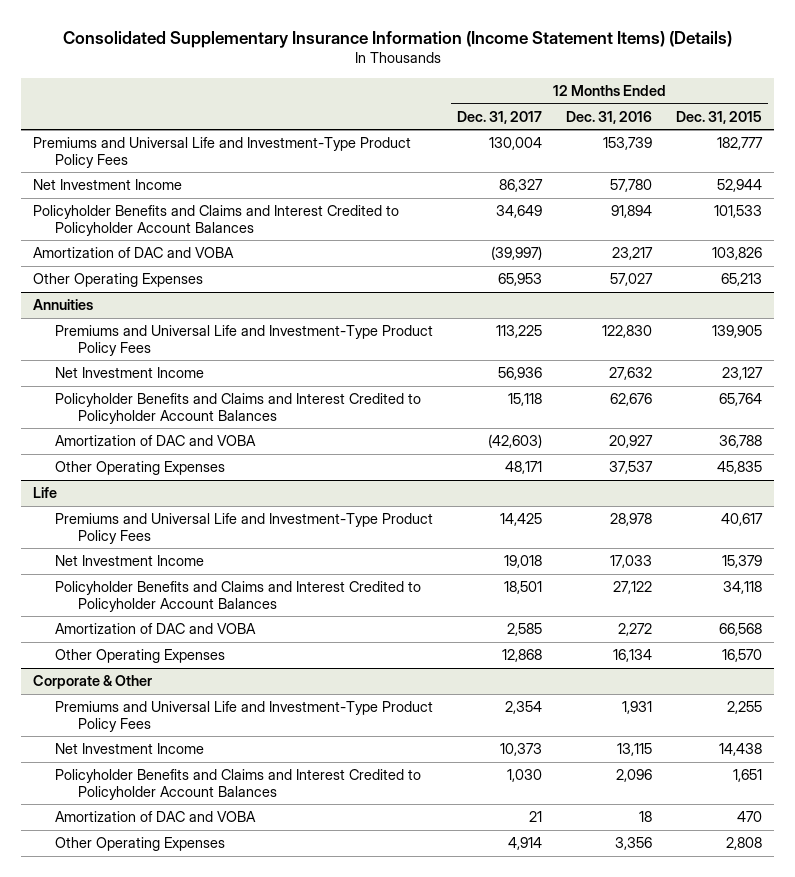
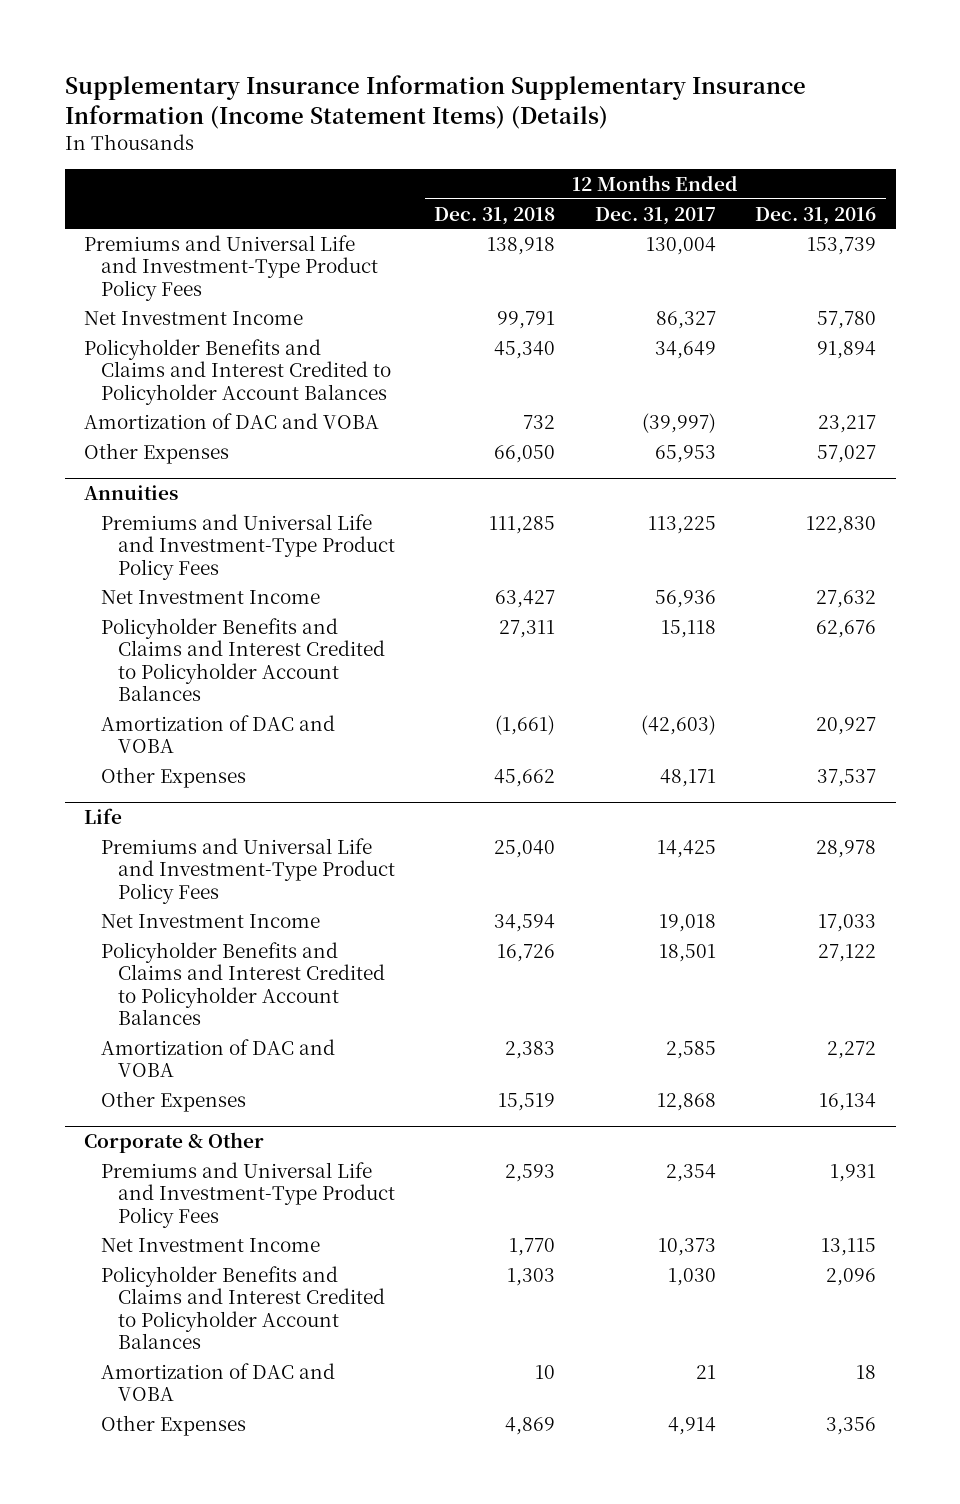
- Consolidated Supplementary Insurance Information (Income Statement Items) (Details)
+ Supplementary Insurance Information Supplementary Insurance Information (Income Statement Items) (Details)
- | 12 Months Ended Dec. 31, 2017 | 12 Months Ended Dec. 31, 2016 | 12 Months Ended Dec. 31, 2015
+ | 12 Months Ended Dec. 31, 2018 | 12 Months Ended Dec. 31, 2017 | 12 Months Ended Dec. 31, 2016
- Other Operating Expenses | 65,953 | 57,027 | 65,213
+ Other Expenses | 66,050 | 65,953 | 57,027
@ Annuities
- Other Operating Expenses | 48,171 | 37,537 | 45,835
+ Other Expenses | 45,662 | 48,171 | 37,537
@ Life
- Other Operating Expenses | 12,868 | 16,134 | 16,570
+ Other Expenses | 15,519 | 12,868 | 16,134
@ Corporate & Other
- Other Operating Expenses | 4,914 | 3,356 | 2,808
+ Other Expenses | 4,869 | 4,914 | 3,356

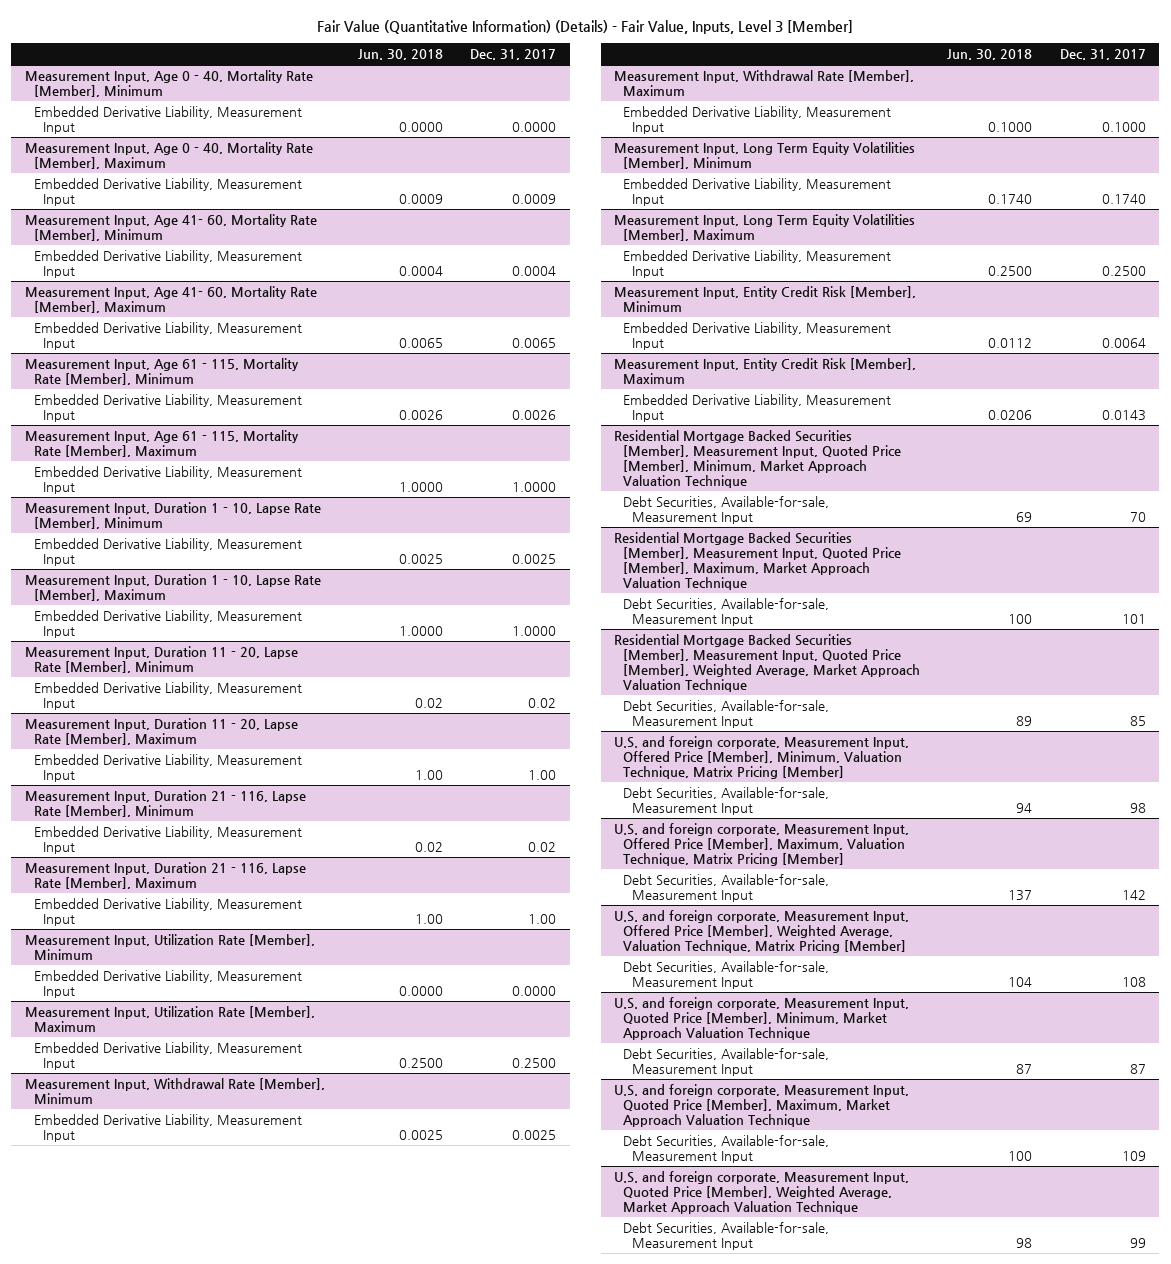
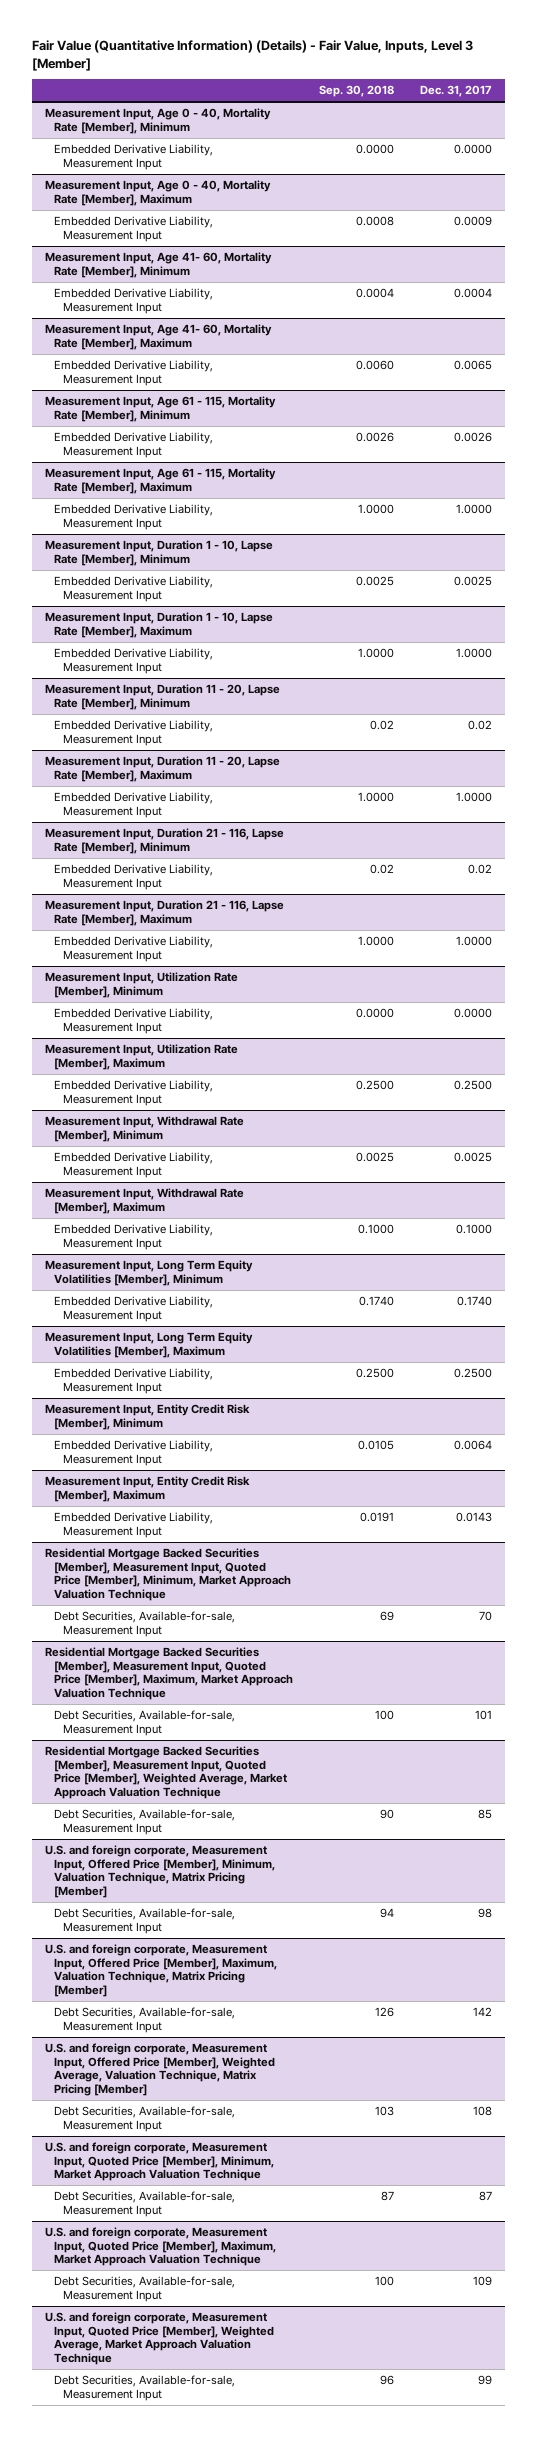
- | Jun. 30, 2018 | Dec. 31, 2017
+ | Sep. 30, 2018 | Dec. 31, 2017
@ Measurement Input, Duration 11 - 20, Lapse Rate [Member], Maximum
- Embedded Derivative Liability, Measurement Input | 1.00 | 1.00
+ Embedded Derivative Liability, Measurement Input | 1.0000 | 1.0000
@ Measurement Input, Duration 21 - 116, Lapse Rate [Member], Maximum
- Embedded Derivative Liability, Measurement Input | 1.00 | 1.00
+ Embedded Derivative Liability, Measurement Input | 1.0000 | 1.0000

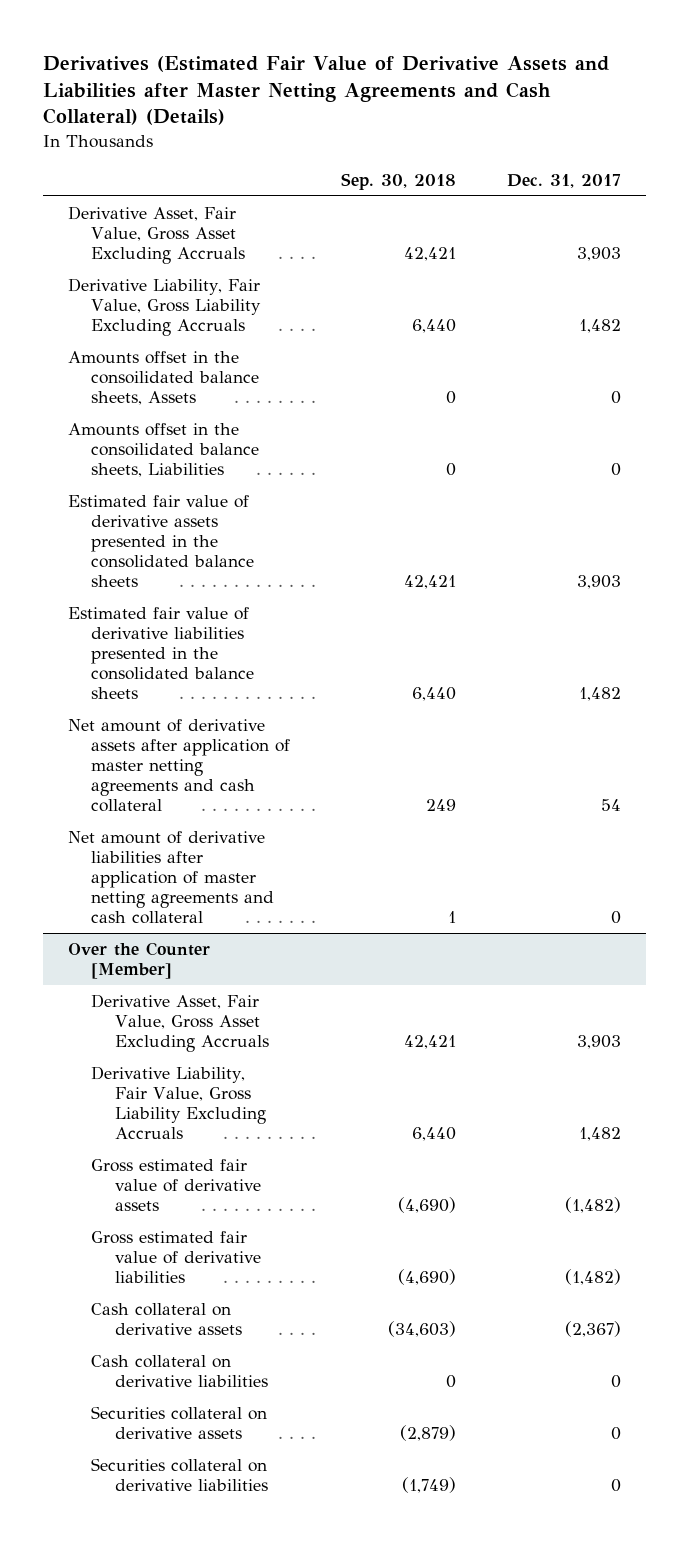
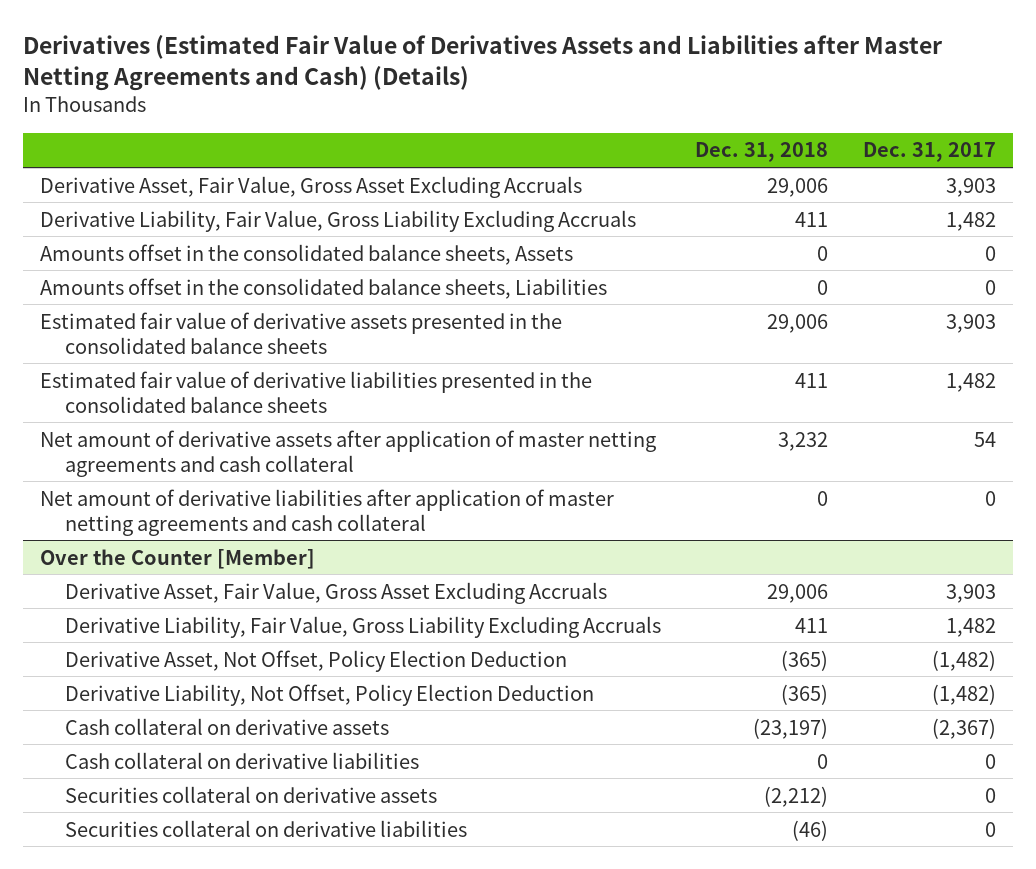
- Derivatives (Estimated Fair Value of Derivative Assets and Liabilities after Master Netting Agreements and Cash Collateral) (Details)
+ Derivatives (Estimated Fair Value of Derivatives Assets and Liabilities after Master Netting Agreements and Cash) (Details)
- | Sep. 30, 2018 | Dec. 31, 2017
+ | Dec. 31, 2018 | Dec. 31, 2017
- Amounts offset in the consoilidated balance sheets, Assets | 0 | 0
- Amounts offset in the consoilidated balance sheets, Liabilities | 0 | 0
+ Amounts offset in the consolidated balance sheets, Assets | 0 | 0
+ Amounts offset in the consolidated balance sheets, Liabilities | 0 | 0
@ Over the Counter [Member]
- Gross estimated fair value of derivative assets | (4,690) | (1,482)
- Gross estimated fair value of derivative liabilities | (4,690) | (1,482)
+ Derivative Asset, Not Offset, Policy Election Deduction | (365) | (1,482)
+ Derivative Liability, Not Offset, Policy Election Deduction | (365) | (1,482)

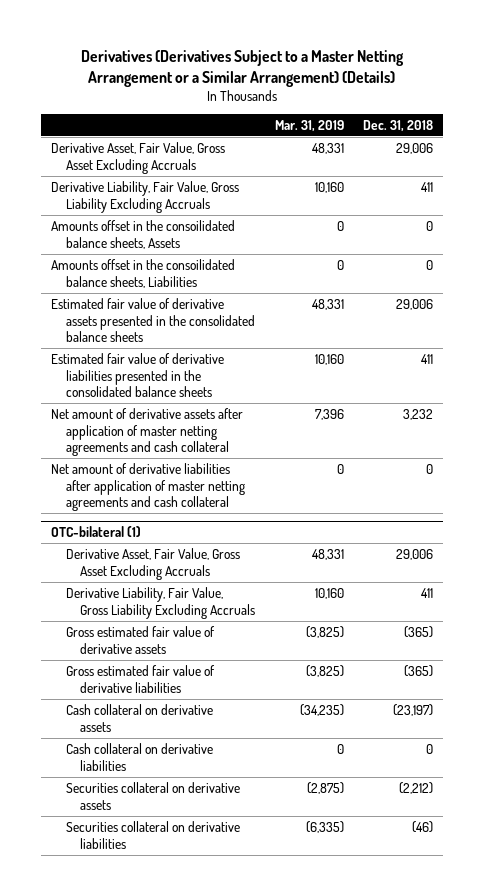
- Derivatives (Estimated Fair Value of Derivatives Assets and Liabilities after Master Netting Agreements and Cash) (Details)
+ Derivatives (Derivatives Subject to a Master Netting Arrangement or a Similar Arrangement) (Details)
- | Dec. 31, 2018 | Dec. 31, 2017
+ | Mar. 31, 2019 | Dec. 31, 2018
- Amounts offset in the consolidated balance sheets, Assets | 0 | 0
- Amounts offset in the consolidated balance sheets, Liabilities | 0 | 0
+ Amounts offset in the consoilidated balance sheets, Assets | 0 | 0
+ Amounts offset in the consoilidated balance sheets, Liabilities | 0 | 0
- Over the Counter [Member]
+ OTC-bilateral (1)
- Derivative Asset, Not Offset, Policy Election Deduction | (365) | (1,482)
- Derivative Liability, Not Offset, Policy Election Deduction | (365) | (1,482)
+ Gross estimated fair value of derivative assets | (3,825) | (365)
+ Gross estimated fair value of derivative liabilities | (3,825) | (365)

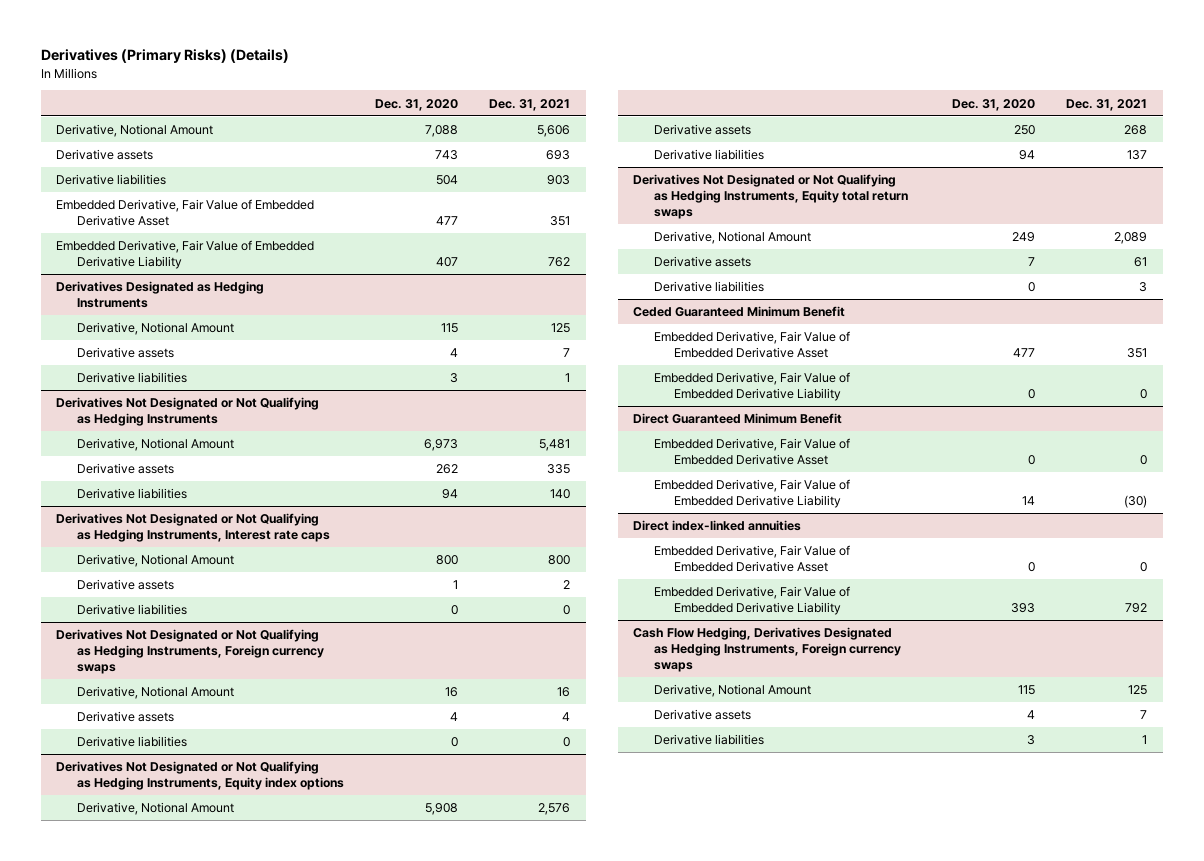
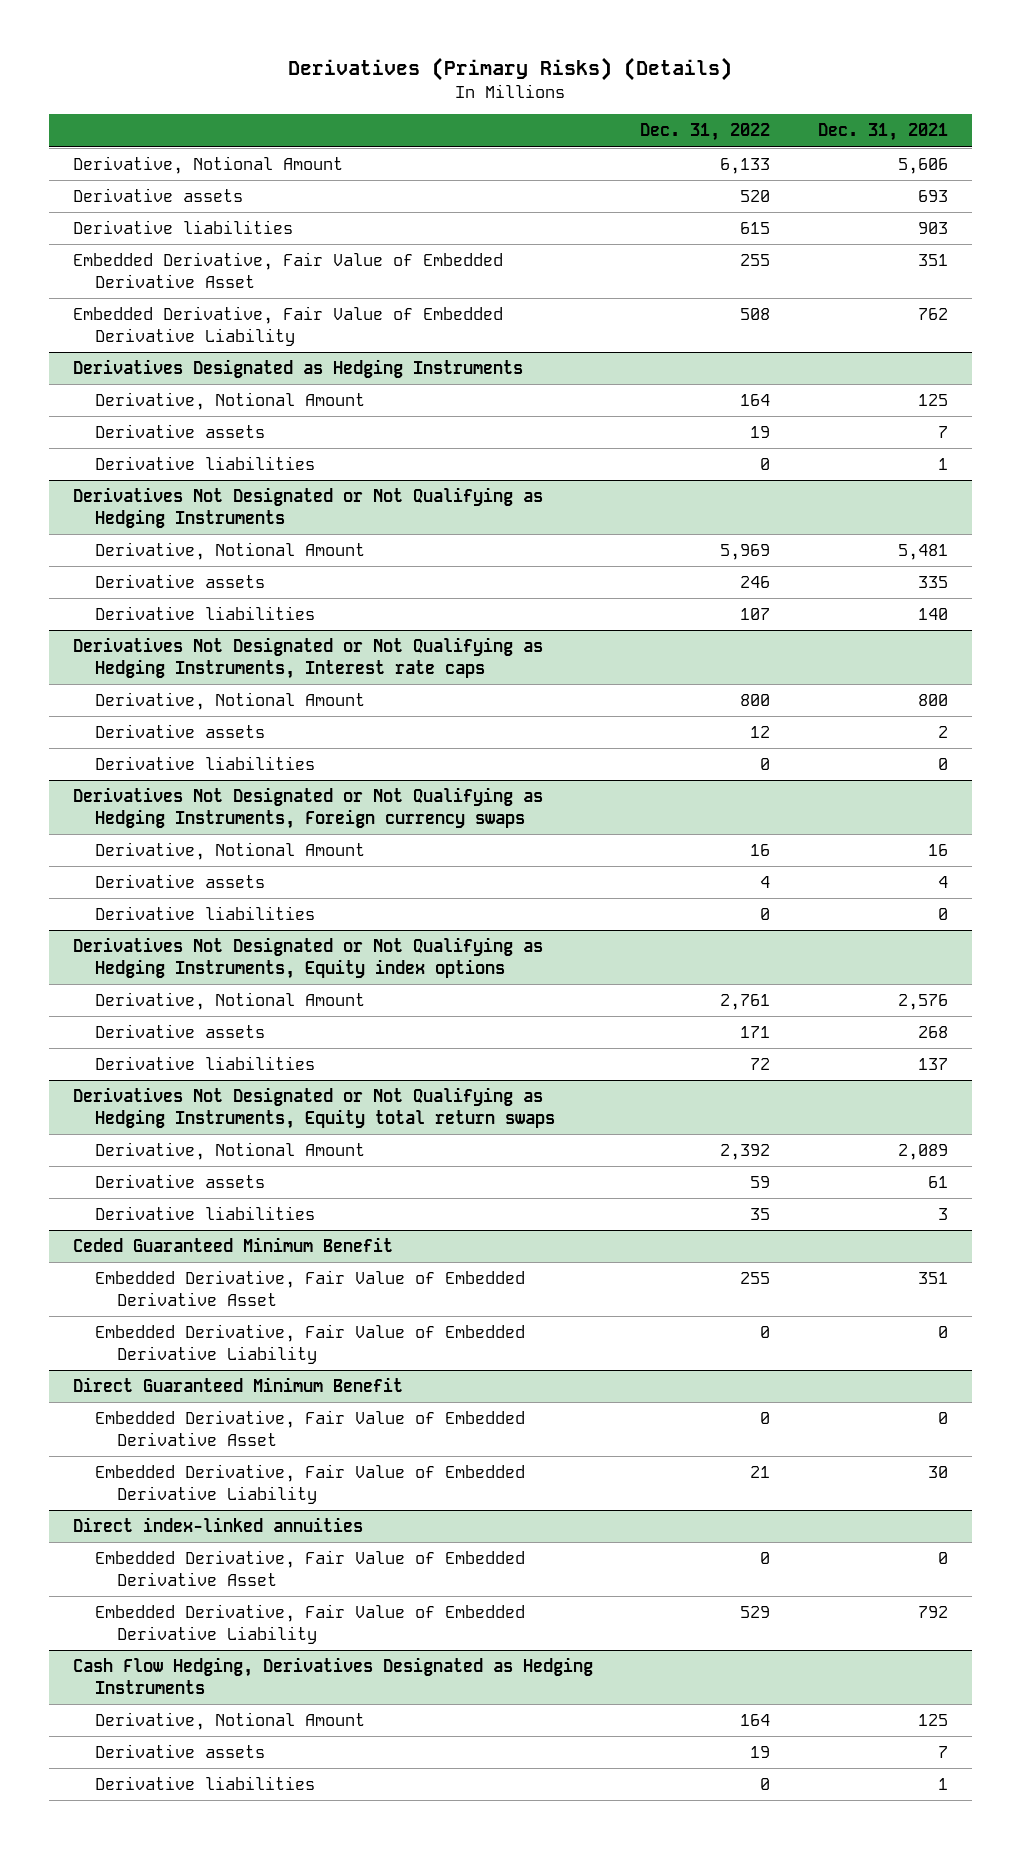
- | Dec. 31, 2020 | Dec. 31, 2021
+ | Dec. 31, 2022 | Dec. 31, 2021
@ Direct Guaranteed Minimum Benefit
- Embedded Derivative, Fair Value of Embedded Derivative Liability | 14 | (30)
+ Embedded Derivative, Fair Value of Embedded Derivative Liability | 21 | 30
- Cash Flow Hedging, Derivatives Designated as Hedging Instruments, Foreign currency swaps
+ Cash Flow Hedging, Derivatives Designated as Hedging Instruments

